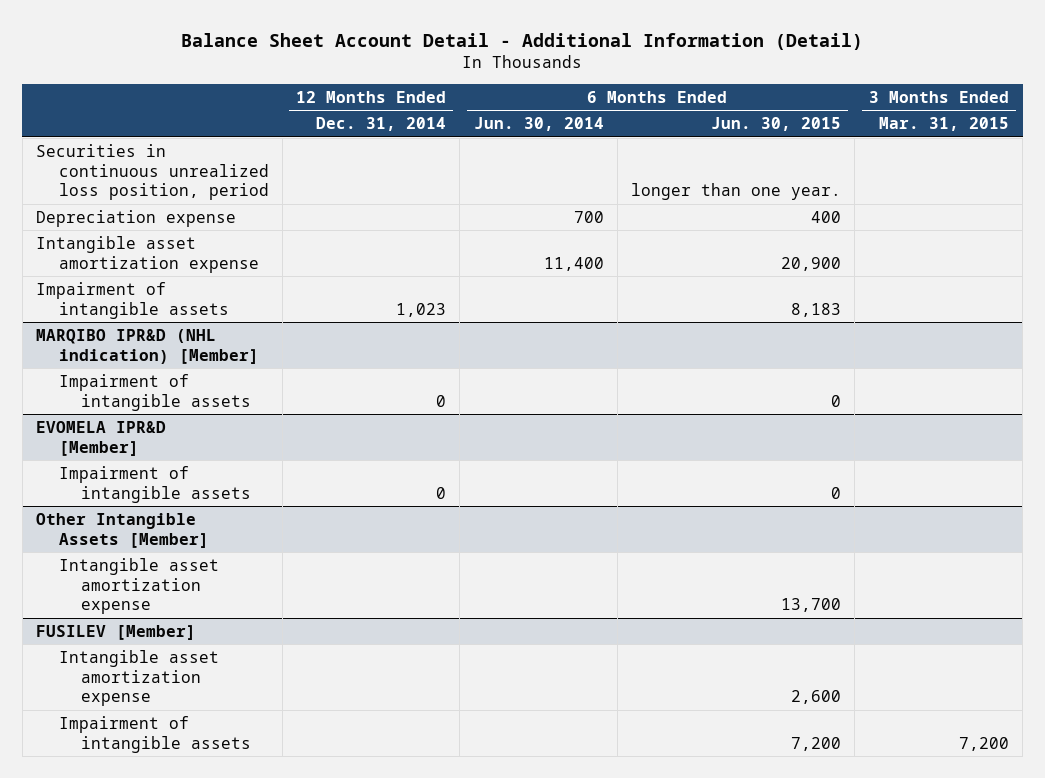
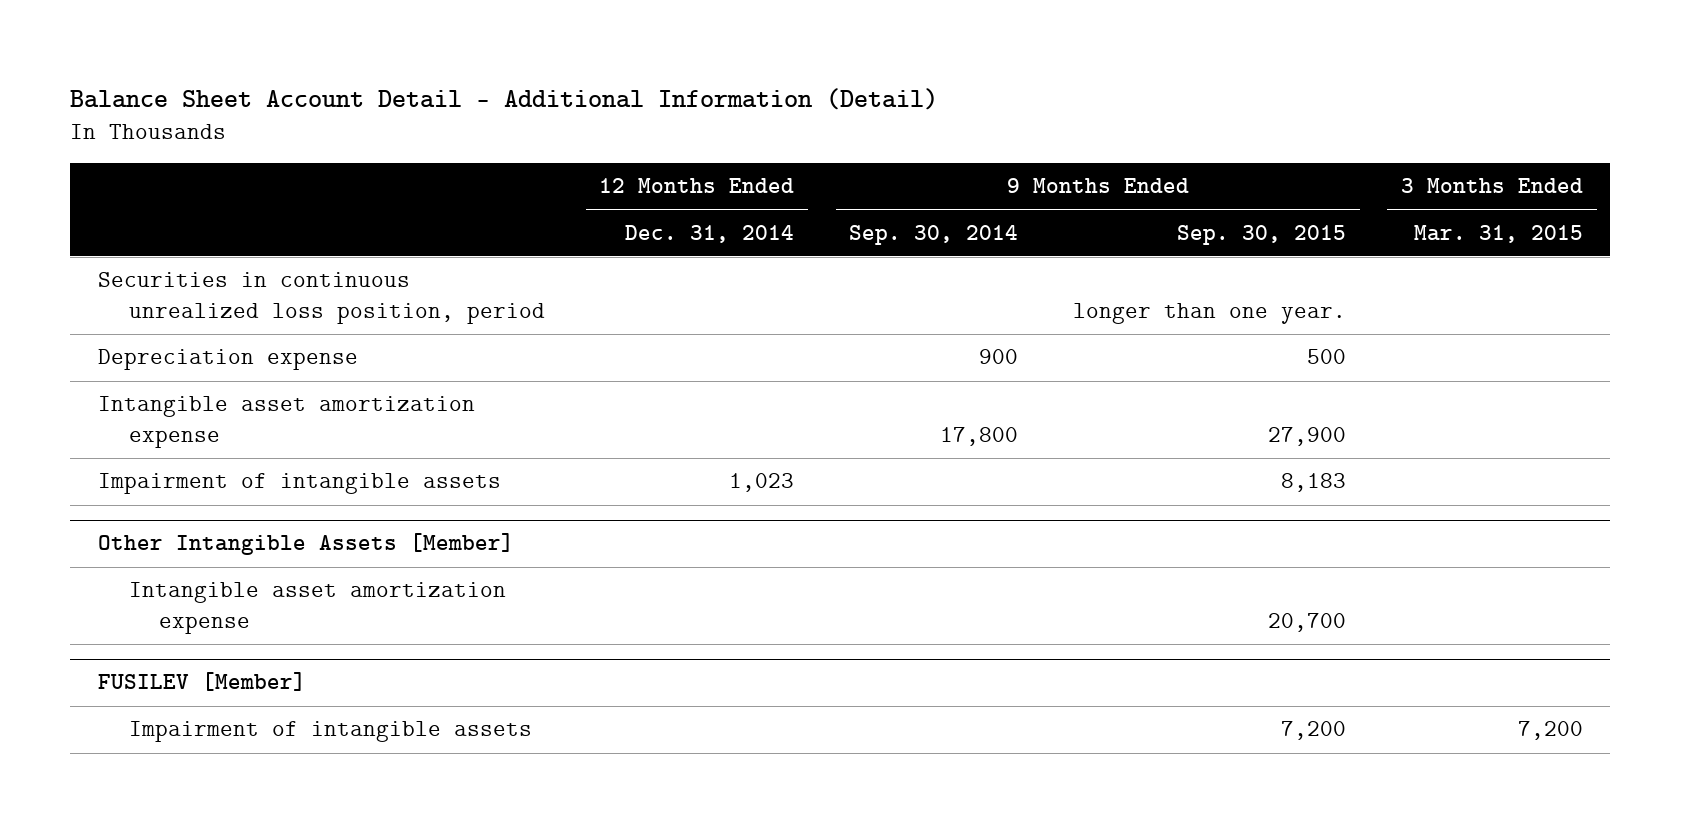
- | 12 Months Ended Dec. 31, 2014 | 6 Months Ended Jun. 30, 2014 | 6 Months Ended Jun. 30, 2015 | 3 Months Ended Mar. 31, 2015
+ | 12 Months Ended Dec. 31, 2014 | 9 Months Ended Sep. 30, 2014 | 9 Months Ended Sep. 30, 2015 | 3 Months Ended Mar. 31, 2015
- MARQIBO IPR&D (NHL indication) [Member]
- Impairment of intangible assets | 0 | | 0 |
- EVOMELA IPR&D [Member]
- Impairment of intangible assets | 0 | | 0 |
@ FUSILEV [Member]
- Intangible asset amortization expense | | | 2,600 |

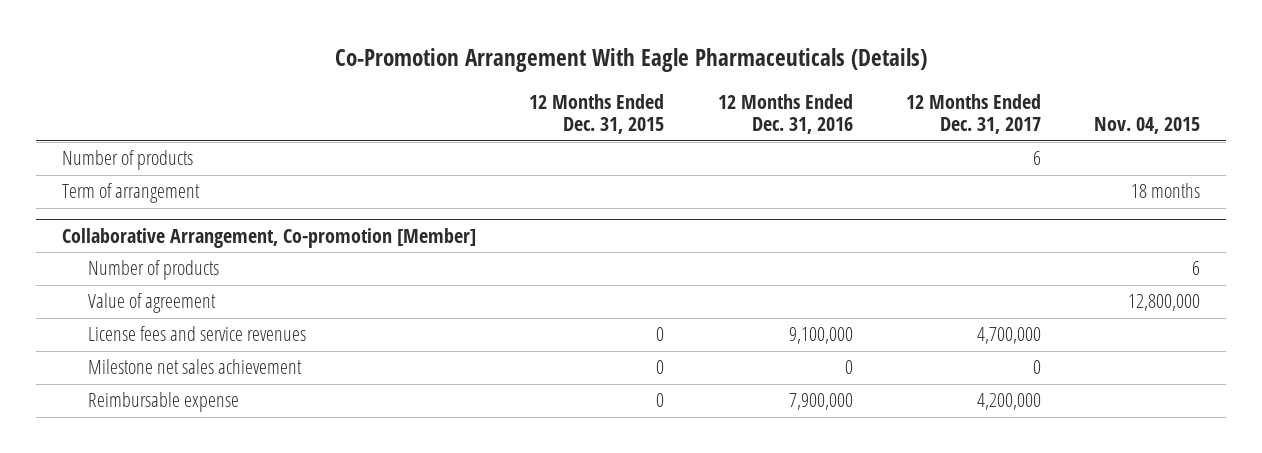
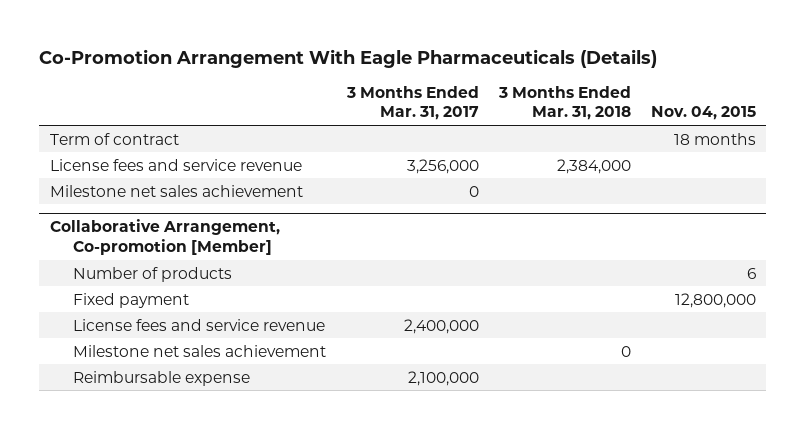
- | 12 Months Ended Dec. 31, 2015 | 12 Months Ended Dec. 31, 2016 | 12 Months Ended Dec. 31, 2017 | Nov. 04, 2015
+ | 3 Months Ended Mar. 31, 2017 | 3 Months Ended Mar. 31, 2018 | Nov. 04, 2015
- Number of products | | | 6 |
- Term of arrangement | | | | 18 months
+ Term of contract | | | 18 months
+ License fees and service revenue | 3,256,000 | 2,384,000 |
+ Milestone net sales achievement | 0 | |
@ Collaborative Arrangement, Co-promotion [Member]
- Value of agreement | | | | 12,800,000
- License fees and service revenues | 0 | 9,100,000 | 4,700,000 |
+ Fixed payment | | | 12,800,000
+ License fees and service revenue | 2,400,000 | |

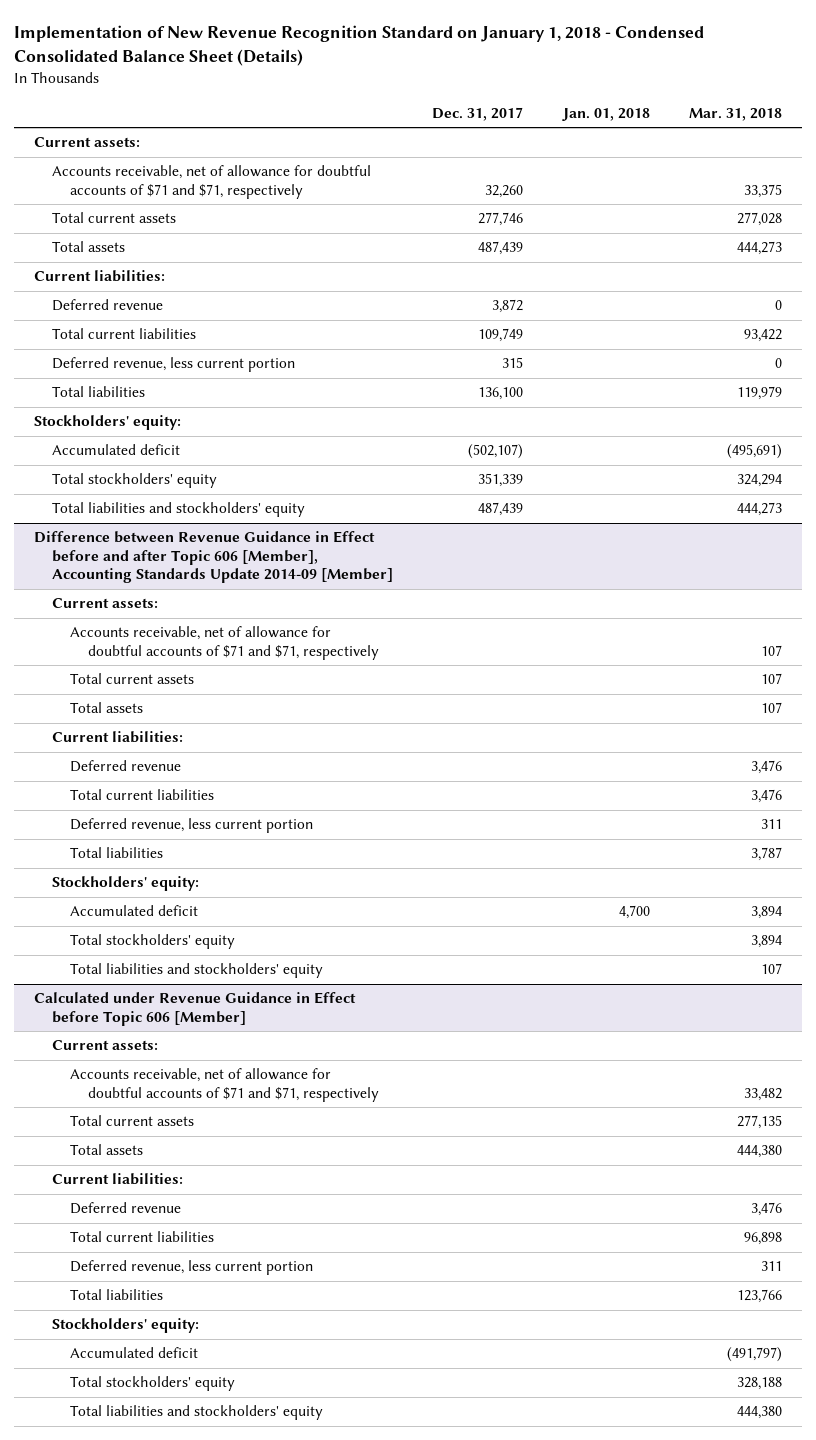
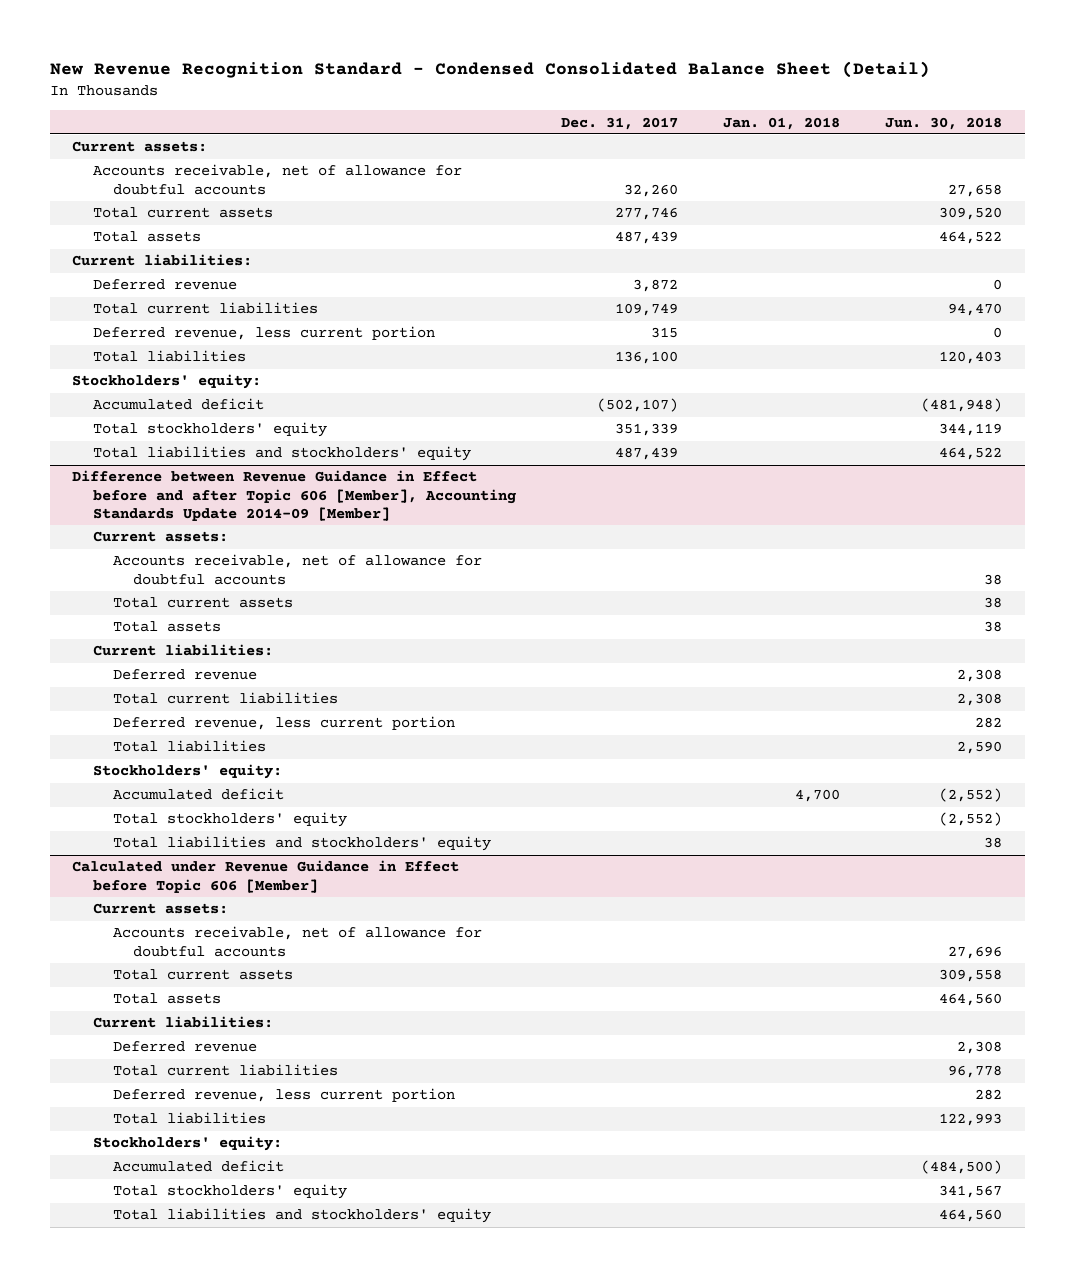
- Implementation of New Revenue Recognition Standard on January 1, 2018 - Condensed Consolidated Balance Sheet (Details)
+ New Revenue Recognition Standard - Condensed Consolidated Balance Sheet (Detail)
- | Dec. 31, 2017 | Jan. 01, 2018 | Mar. 31, 2018
+ | Dec. 31, 2017 | Jan. 01, 2018 | Jun. 30, 2018
- Accounts receivable, net of allowance for doubtful accounts of $71 and $71, respectively | 32,260 | | 33,375
+ Accounts receivable, net of allowance for doubtful accounts | 32,260 | | 27,658
@ Difference between Revenue Guidance in Effect before and after Topic 606 [Member], Accounting Standards Update 2014-09 [Member]
- Accounts receivable, net of allowance for doubtful accounts of $71 and $71, respectively | | | 107
+ Accounts receivable, net of allowance for doubtful accounts | | | 38
@ Calculated under Revenue Guidance in Effect before Topic 606 [Member]
- Accounts receivable, net of allowance for doubtful accounts of $71 and $71, respectively | | | 33,482
+ Accounts receivable, net of allowance for doubtful accounts | | | 27,696

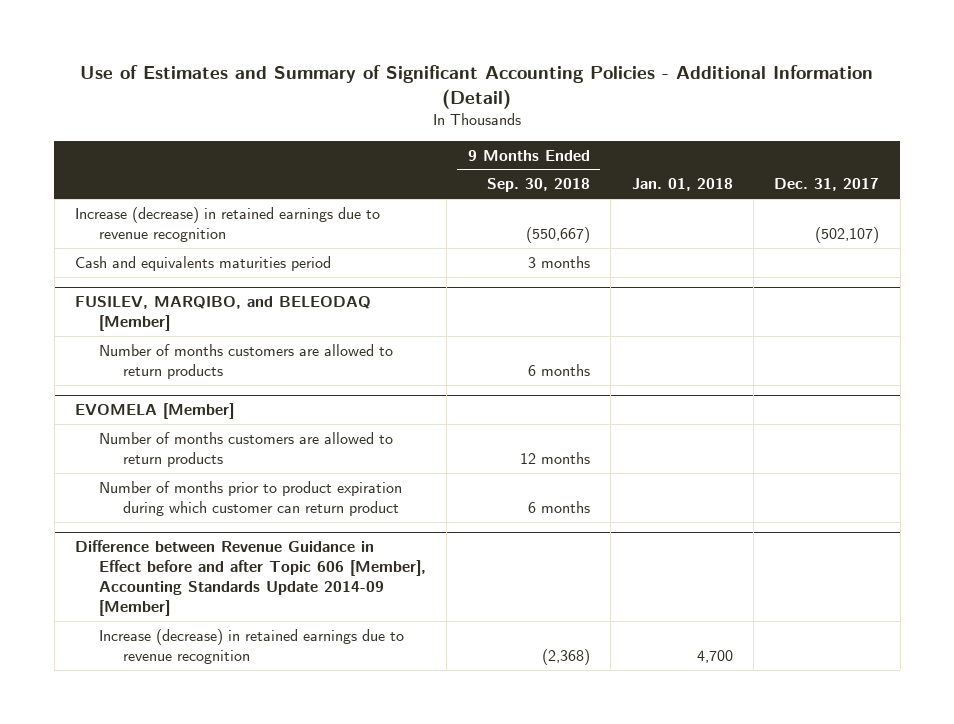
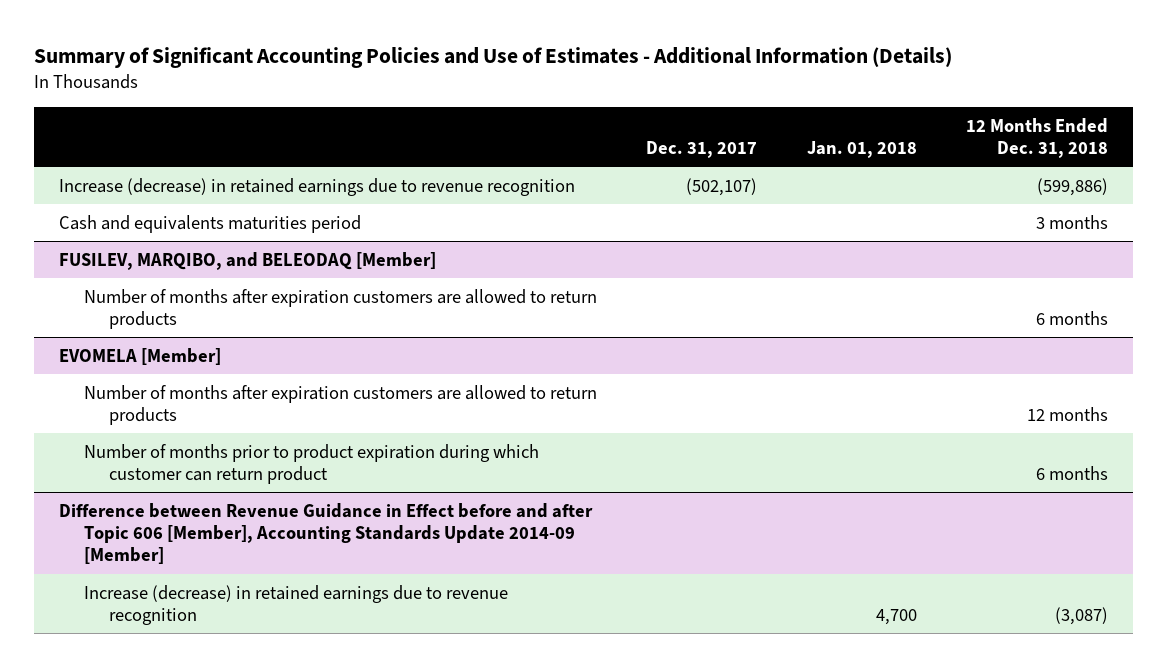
- Use of Estimates and Summary of Significant Accounting Policies - Additional Information (Detail)
+ Summary of Significant Accounting Policies and Use of Estimates - Additional Information (Details)
- | 9 Months Ended Sep. 30, 2018 | Jan. 01, 2018 | Dec. 31, 2017
+ | Dec. 31, 2017 | Jan. 01, 2018 | 12 Months Ended Dec. 31, 2018
@ FUSILEV, MARQIBO, and BELEODAQ [Member]
- Number of months customers are allowed to return products | 6 months | |
+ Number of months after expiration customers are allowed to return products | | | 6 months
@ EVOMELA [Member]
- Number of months customers are allowed to return products | 12 months | |
+ Number of months after expiration customers are allowed to return products | | | 12 months

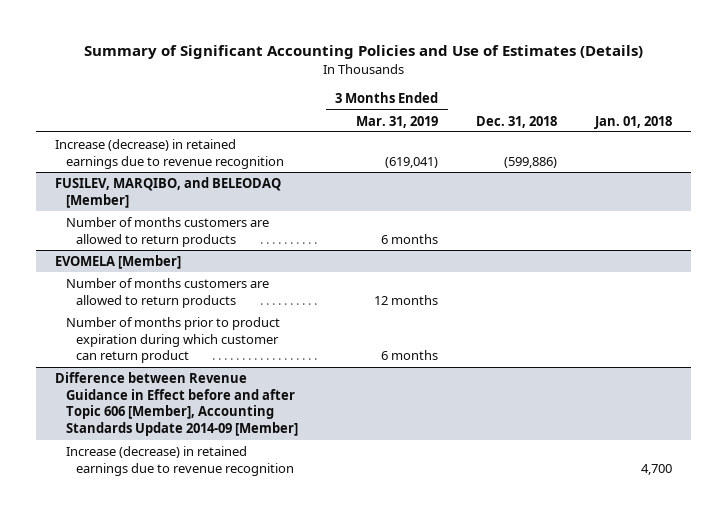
- Summary of Significant Accounting Policies and Use of Estimates - Additional Information (Details)
+ Summary of Significant Accounting Policies and Use of Estimates (Details)
- | Dec. 31, 2017 | Jan. 01, 2018 | 12 Months Ended Dec. 31, 2018
+ | 3 Months Ended Mar. 31, 2019 | Dec. 31, 2018 | Jan. 01, 2018
- Cash and equivalents maturities period | | | 3 months
@ FUSILEV, MARQIBO, and BELEODAQ [Member]
- Number of months after expiration customers are allowed to return products | | | 6 months
+ Number of months customers are allowed to return products | 6 months | |
@ EVOMELA [Member]
- Number of months after expiration customers are allowed to return products | | | 12 months
+ Number of months customers are allowed to return products | 12 months | |

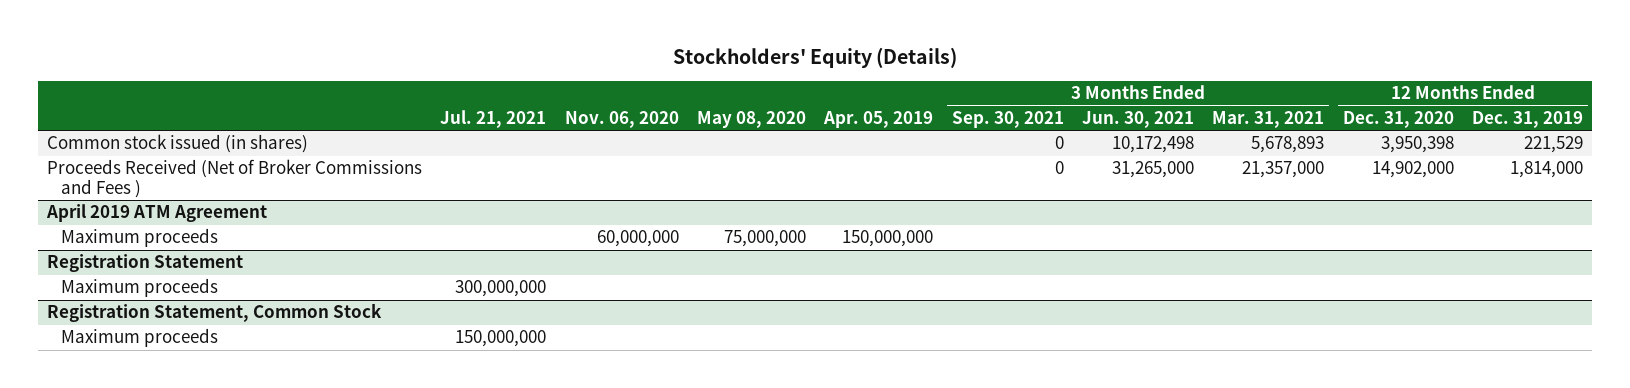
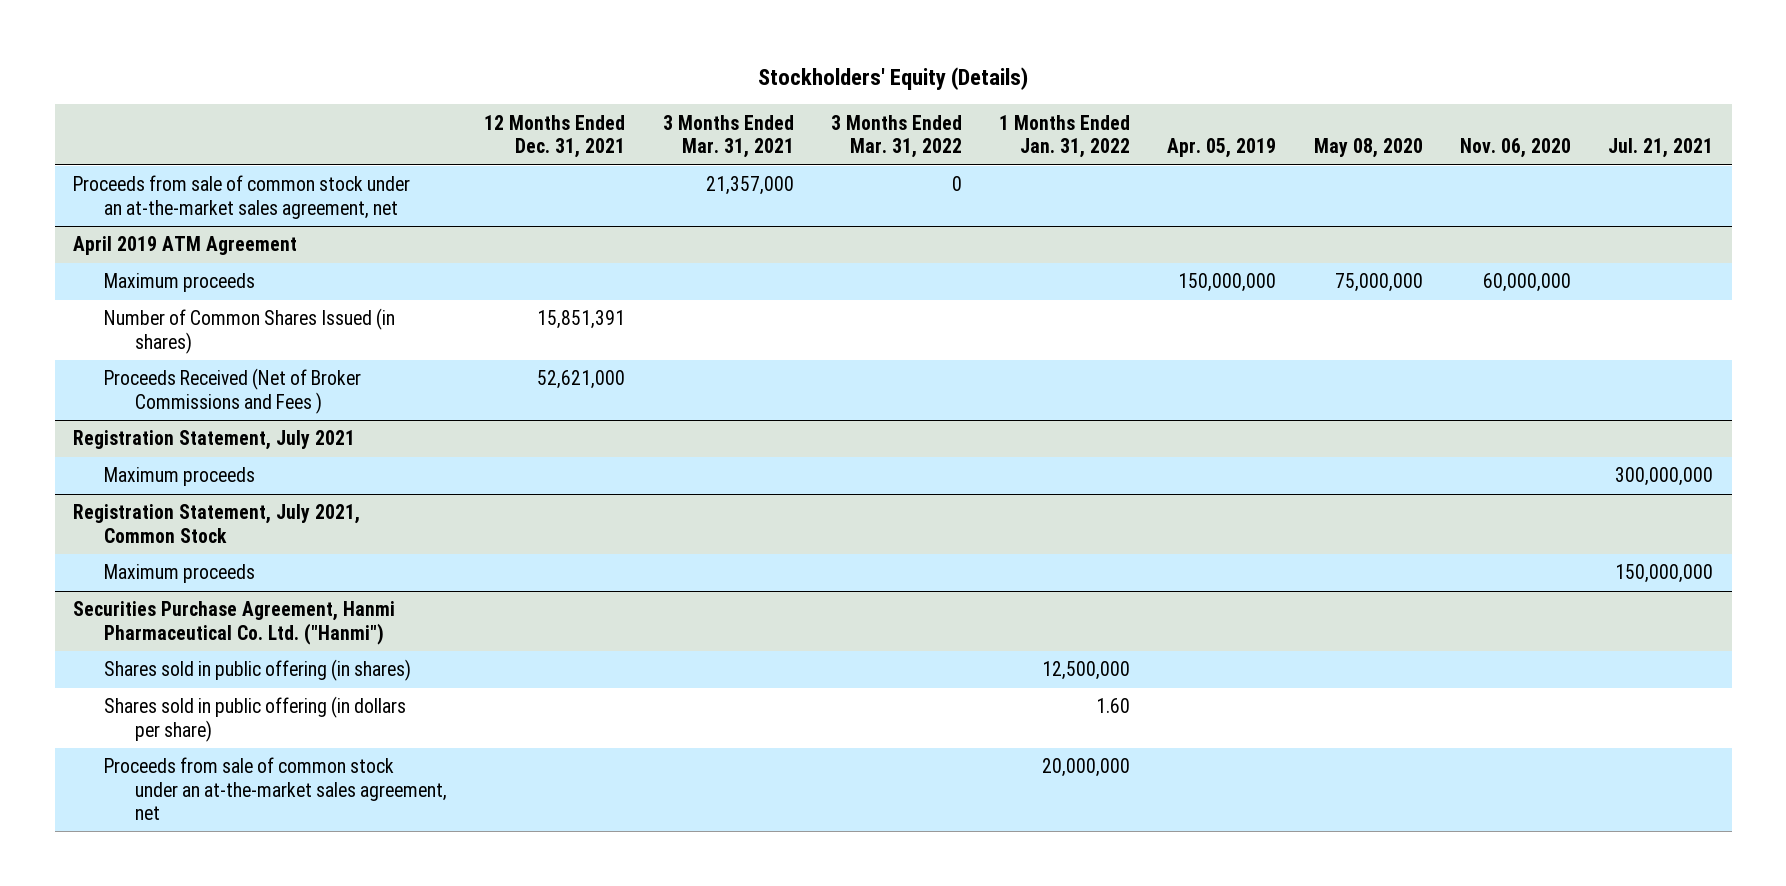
- | Jul. 21, 2021 | Nov. 06, 2020 | May 08, 2020 | Apr. 05, 2019 | 3 Months Ended Sep. 30, 2021 | 3 Months Ended Jun. 30, 2021 | 3 Months Ended Mar. 31, 2021 | 12 Months Ended Dec. 31, 2020 | 12 Months Ended Dec. 31, 2019
+ | 12 Months Ended Dec. 31, 2021 | 3 Months Ended Mar. 31, 2021 | 3 Months Ended Mar. 31, 2022 | 1 Months Ended Jan. 31, 2022 | Apr. 05, 2019 | May 08, 2020 | Nov. 06, 2020 | Jul. 21, 2021
- Common stock issued (in shares) | | | | | 0 | 10,172,498 | 5,678,893 | 3,950,398 | 221,529
- Proceeds Received (Net of Broker Commissions and Fees ) | | | | | 0 | 31,265,000 | 21,357,000 | 14,902,000 | 1,814,000
+ Proceeds from sale of common stock under an at-the-market sales agreement, net | | 21,357,000 | 0 | | | | |
- Registration Statement
@ April 2019 ATM Agreement
+ Number of Common Shares Issued (in shares) | 15,851,391 | | | | | | |
+ Proceeds Received (Net of Broker Commissions and Fees ) | 52,621,000 | | | | | | |
+ Registration Statement, July 2021
- Registration Statement, Common Stock
+ Registration Statement, July 2021, Common Stock
+ Securities Purchase Agreement, Hanmi Pharmaceutical Co. Ltd. ("Hanmi")
+ Shares sold in public offering (in shares) | | | | 12,500,000 | | | |
+ Shares sold in public offering (in dollars per share) | | | | 1.60 | | | |
+ Proceeds from sale of common stock under an at-the-market sales agreement, net | | | | 20,000,000 | | | |

